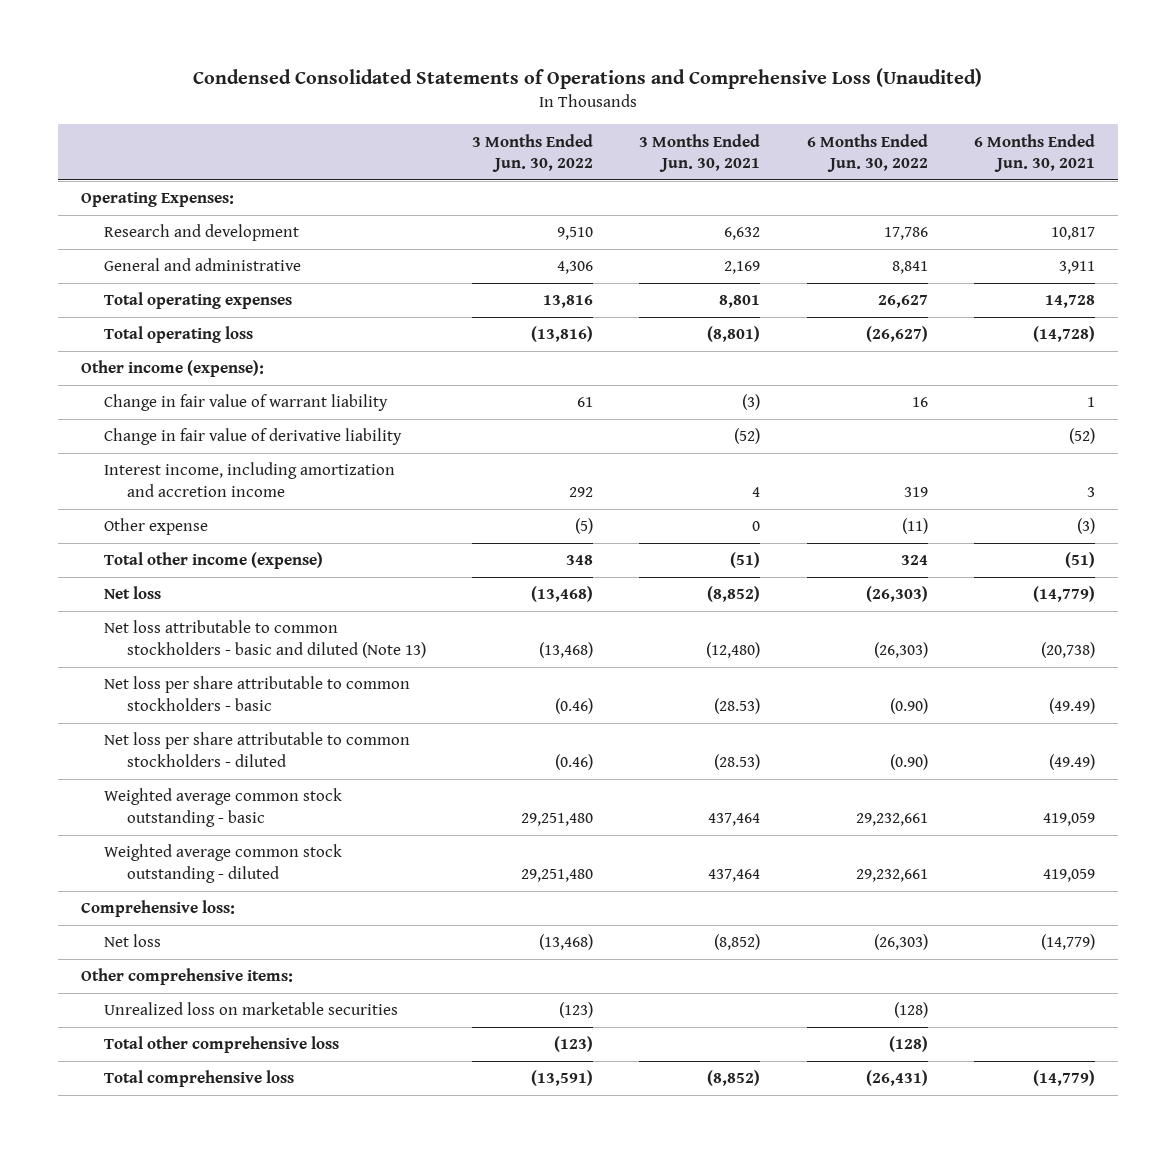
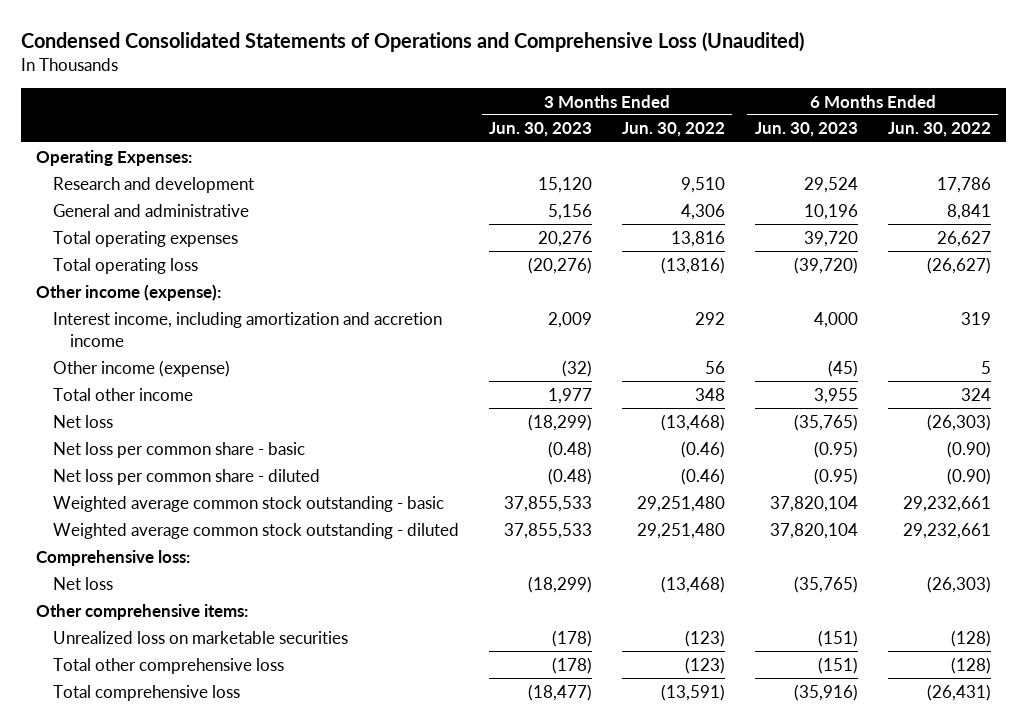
- | 3 Months Ended Jun. 30, 2022 | 3 Months Ended Jun. 30, 2021 | 6 Months Ended Jun. 30, 2022 | 6 Months Ended Jun. 30, 2021
+ | 3 Months Ended Jun. 30, 2023 | 3 Months Ended Jun. 30, 2022 | 6 Months Ended Jun. 30, 2023 | 6 Months Ended Jun. 30, 2022
- Change in fair value of warrant liability | 61 | (3) | 16 | 1
- Change in fair value of derivative liability | | (52) | | (52)
- Other expense | (5) | 0 | (11) | (3)
- Total other income (expense) | 348 | (51) | 324 | (51)
+ Other income (expense) | (32) | 56 | (45) | 5
+ Total other income | 1,977 | 348 | 3,955 | 324
- Net loss attributable to common stockholders - basic and diluted (Note 13) | (13,468) | (12,480) | (26,303) | (20,738)
- Net loss per share attributable to common stockholders - basic | (0.46) | (28.53) | (0.90) | (49.49)
- Net loss per share attributable to common stockholders - diluted | (0.46) | (28.53) | (0.90) | (49.49)
+ Net loss per common share - basic | (0.48) | (0.46) | (0.95) | (0.90)
+ Net loss per common share - diluted | (0.48) | (0.46) | (0.95) | (0.90)

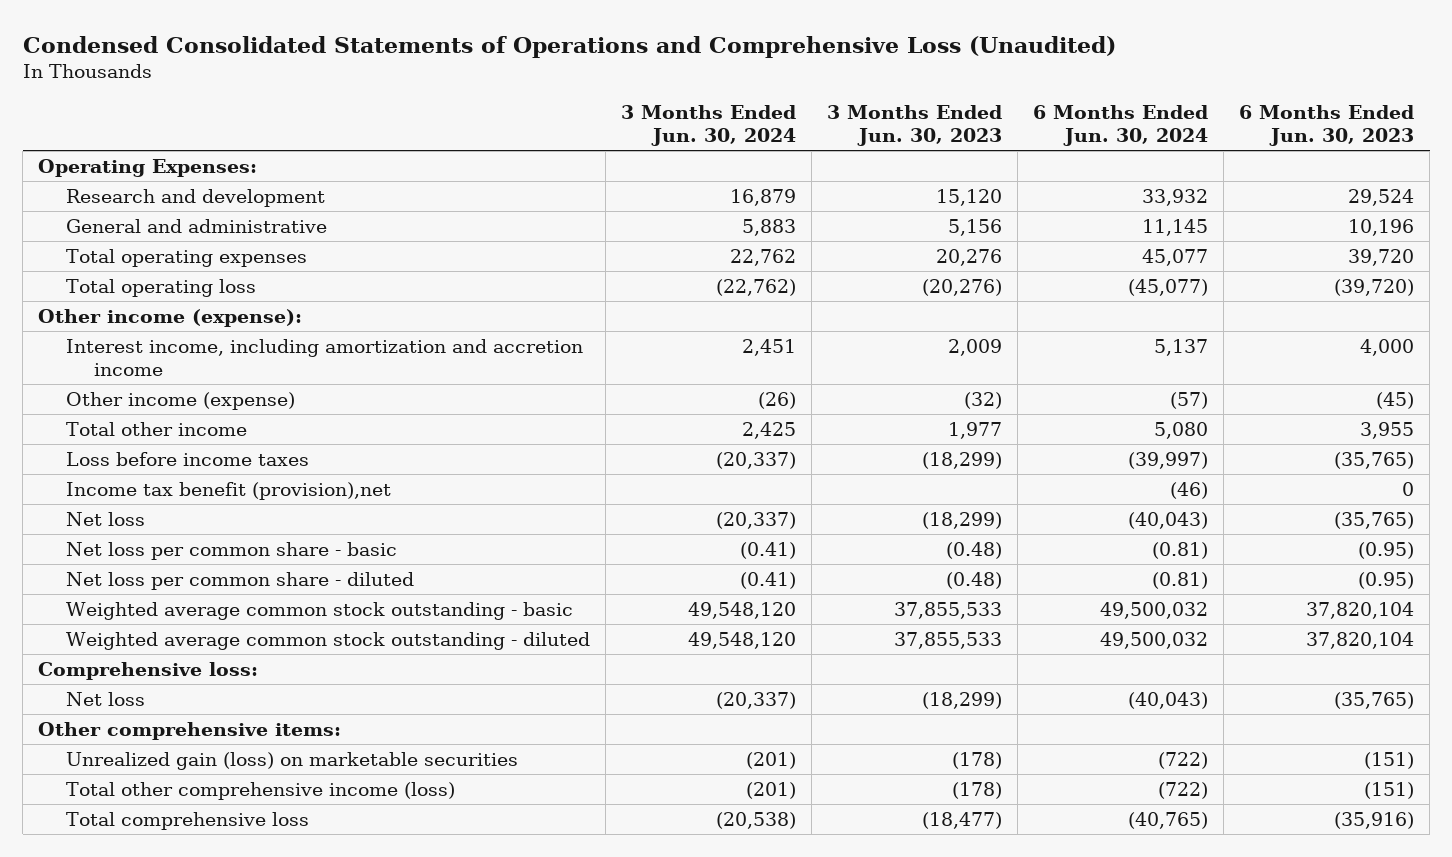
- | 3 Months Ended Jun. 30, 2023 | 3 Months Ended Jun. 30, 2022 | 6 Months Ended Jun. 30, 2023 | 6 Months Ended Jun. 30, 2022
+ | 3 Months Ended Jun. 30, 2024 | 3 Months Ended Jun. 30, 2023 | 6 Months Ended Jun. 30, 2024 | 6 Months Ended Jun. 30, 2023
+ Loss before income taxes | (20,337) | (18,299) | (39,997) | (35,765)
+ Income tax benefit (provision),net | | | (46) | 0
- Unrealized loss on marketable securities | (178) | (123) | (151) | (128)
- Total other comprehensive loss | (178) | (123) | (151) | (128)
+ Unrealized gain (loss) on marketable securities | (201) | (178) | (722) | (151)
+ Total other comprehensive income (loss) | (201) | (178) | (722) | (151)

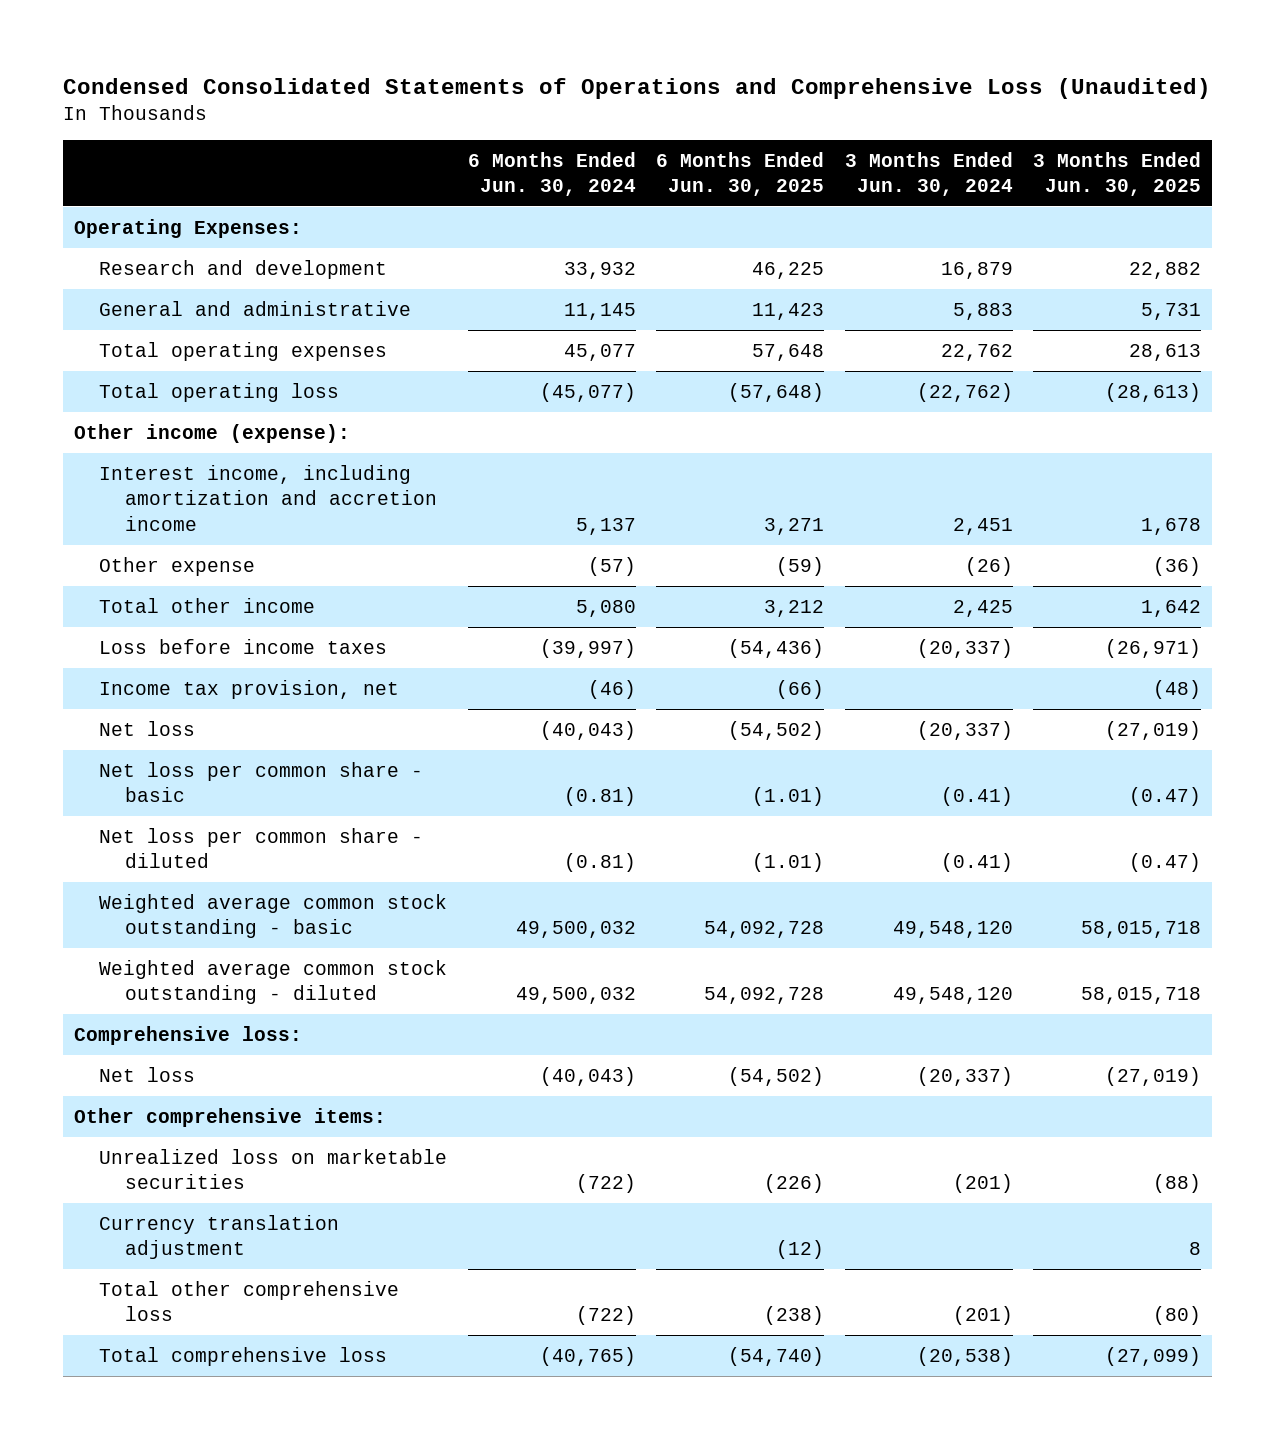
- | 3 Months Ended Jun. 30, 2024 | 3 Months Ended Jun. 30, 2023 | 6 Months Ended Jun. 30, 2024 | 6 Months Ended Jun. 30, 2023
+ | 6 Months Ended Jun. 30, 2024 | 6 Months Ended Jun. 30, 2025 | 3 Months Ended Jun. 30, 2024 | 3 Months Ended Jun. 30, 2025
- Other income (expense) | (26) | (32) | (57) | (45)
+ Other expense | (57) | (59) | (26) | (36)
- Income tax benefit (provision),net | | | (46) | 0
+ Income tax provision, net | (46) | (66) | | (48)
- Unrealized gain (loss) on marketable securities | (201) | (178) | (722) | (151)
- Total other comprehensive income (loss) | (201) | (178) | (722) | (151)
+ Unrealized loss on marketable securities | (722) | (226) | (201) | (88)
+ Currency translation adjustment | | (12) | | 8
+ Total other comprehensive loss | (722) | (238) | (201) | (80)

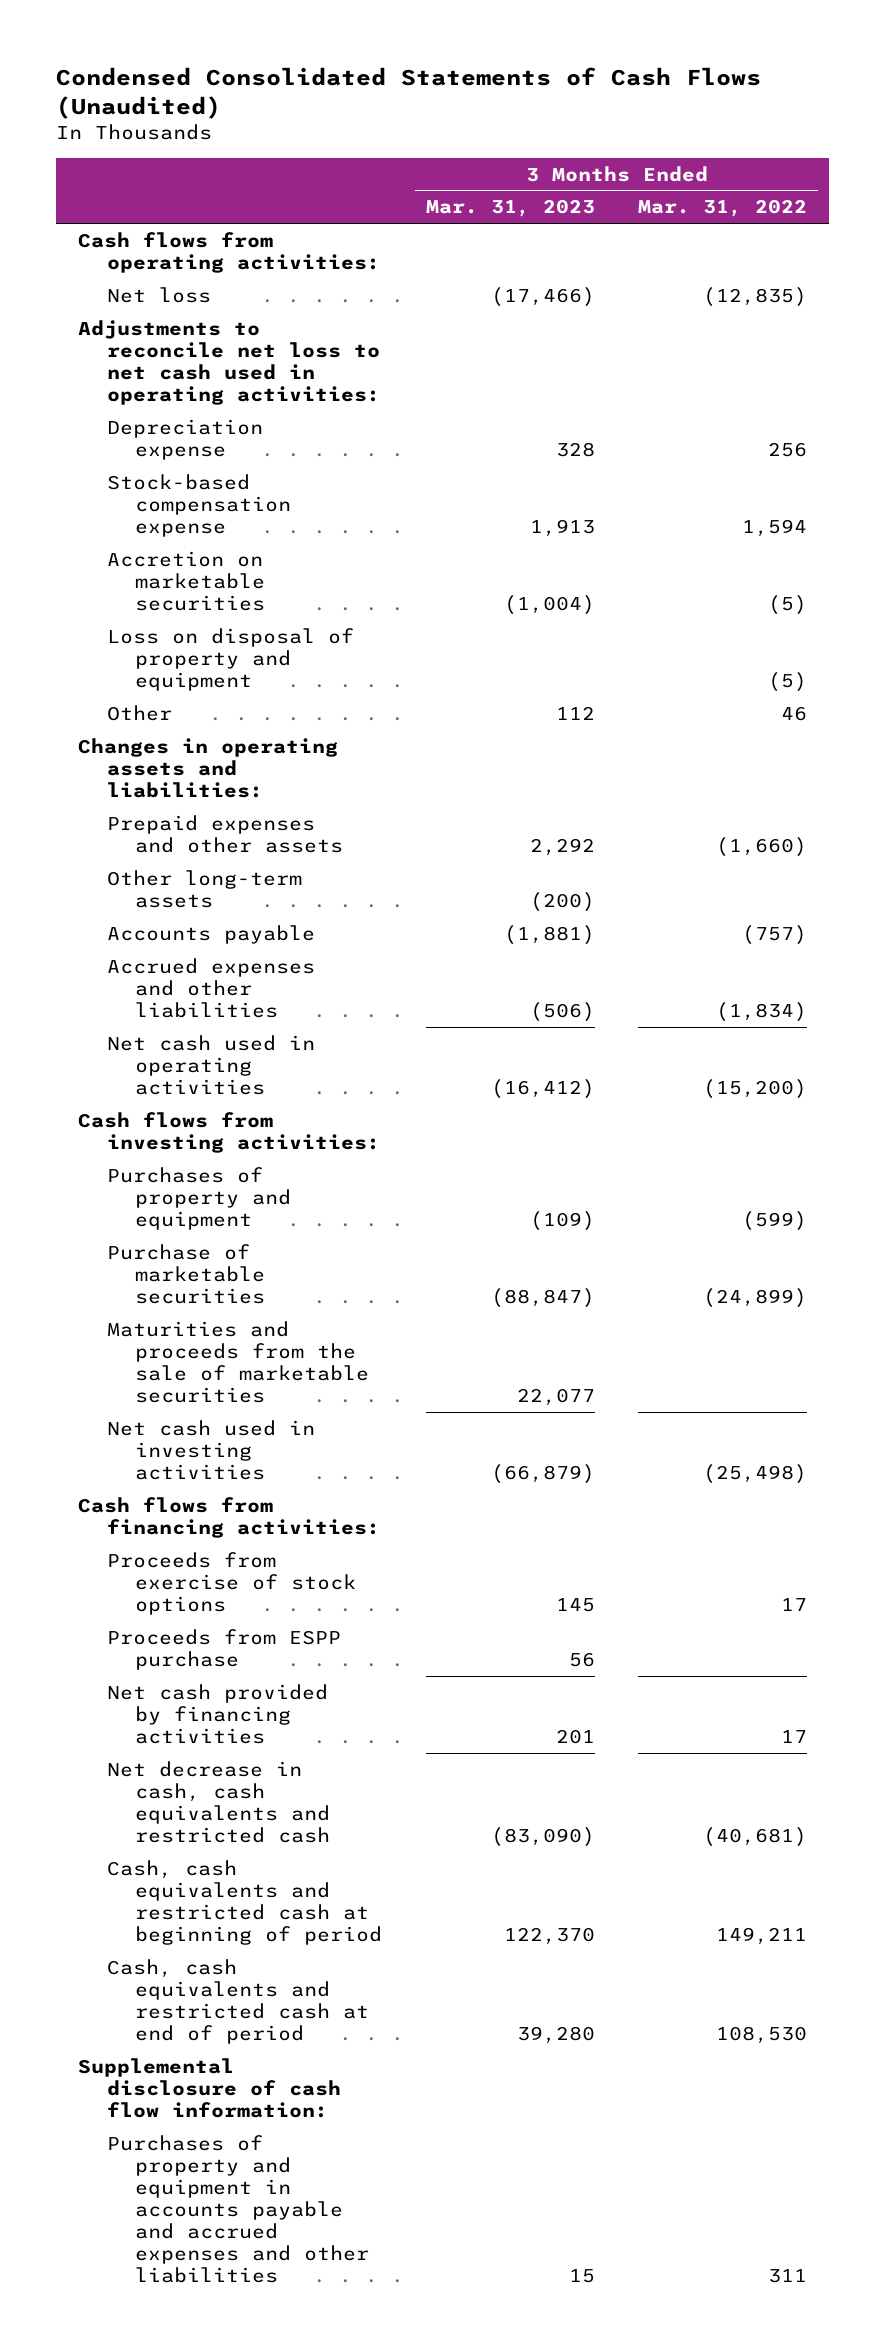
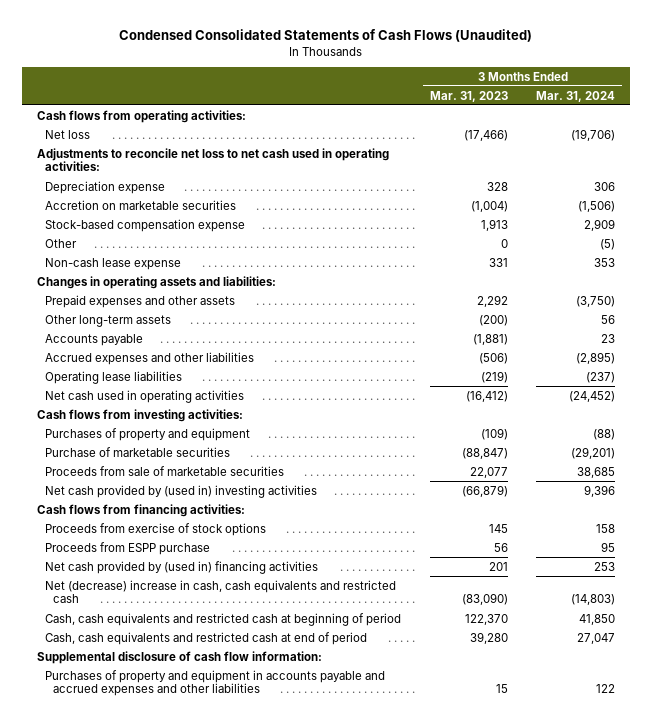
- | 3 Months Ended Mar. 31, 2023 | 3 Months Ended Mar. 31, 2022
+ | 3 Months Ended Mar. 31, 2023 | 3 Months Ended Mar. 31, 2024
- Loss on disposal of property and equipment | | (5)
- Other | 112 | 46
moved down: Stock-based compensation expense | 1,913 | 2,909
+ Other | 0 | (5)
+ Non-cash lease expense | 331 | 353
+ Operating lease liabilities | (219) | (237)
- Maturities and proceeds from the sale of marketable securities | 22,077 |
- Net cash used in investing activities | (66,879) | (25,498)
+ Proceeds from sale of marketable securities | 22,077 | 38,685
+ Net cash provided by (used in) investing activities | (66,879) | 9,396
- Net cash provided by financing activities | 201 | 17
- Net decrease in cash, cash equivalents and restricted cash | (83,090) | (40,681)
+ Net cash provided by (used in) financing activities | 201 | 253
+ Net (decrease) increase in cash, cash equivalents and restricted cash | (83,090) | (14,803)

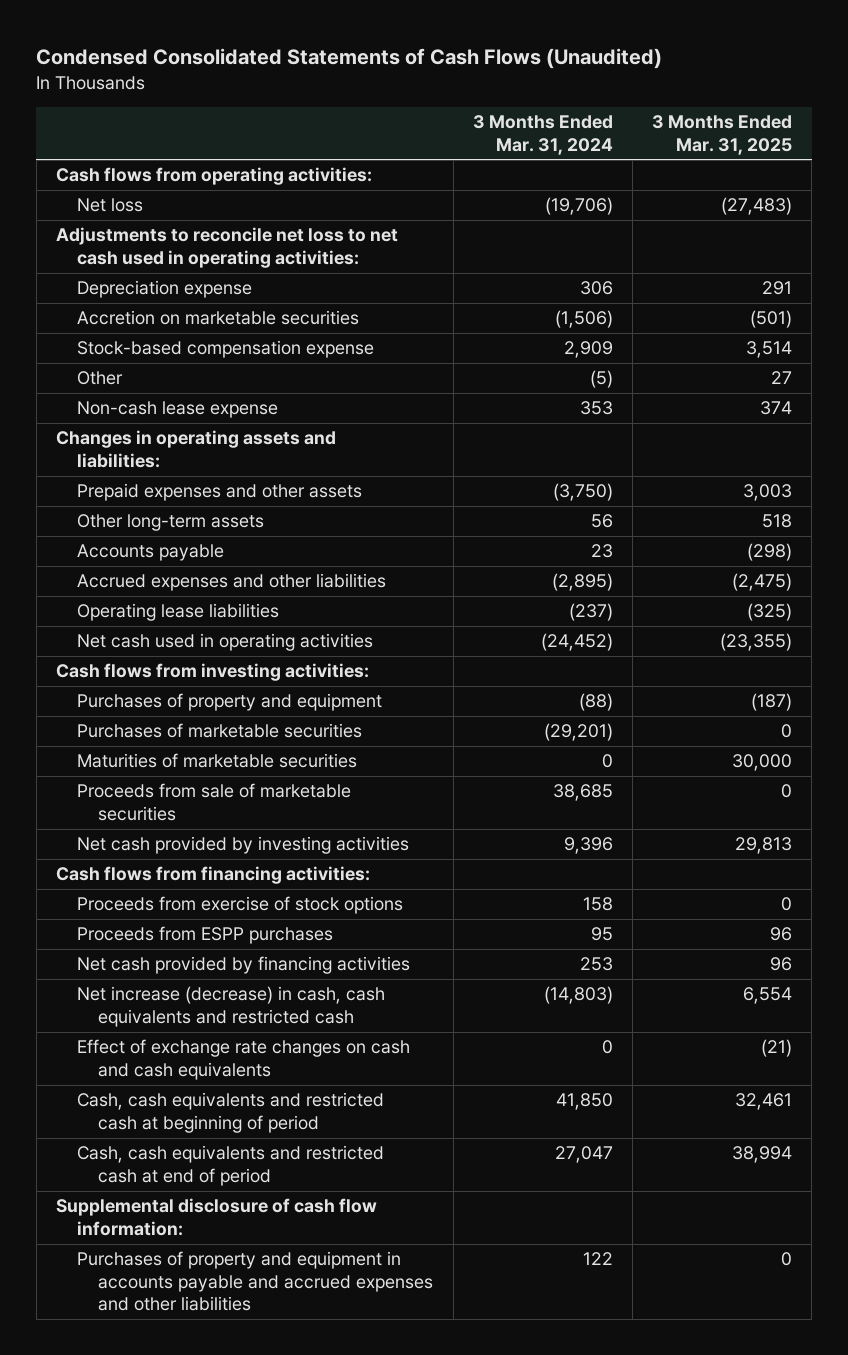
- | 3 Months Ended Mar. 31, 2023 | 3 Months Ended Mar. 31, 2024
+ | 3 Months Ended Mar. 31, 2024 | 3 Months Ended Mar. 31, 2025
- Purchase of marketable securities | (88,847) | (29,201)
+ Purchases of marketable securities | (29,201) | 0
+ Maturities of marketable securities | 0 | 30,000
- Net cash provided by (used in) investing activities | (66,879) | 9,396
+ Net cash provided by investing activities | 9,396 | 29,813
- Proceeds from ESPP purchase | 56 | 95
- Net cash provided by (used in) financing activities | 201 | 253
- Net (decrease) increase in cash, cash equivalents and restricted cash | (83,090) | (14,803)
+ Proceeds from ESPP purchases | 95 | 96
+ Net cash provided by financing activities | 253 | 96
+ Net increase (decrease) in cash, cash equivalents and restricted cash | (14,803) | 6,554
+ Effect of exchange rate changes on cash and cash equivalents | 0 | (21)

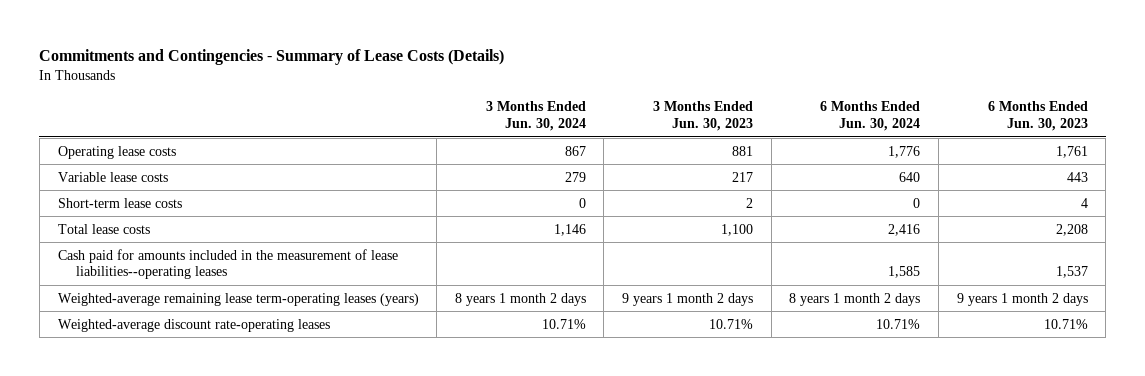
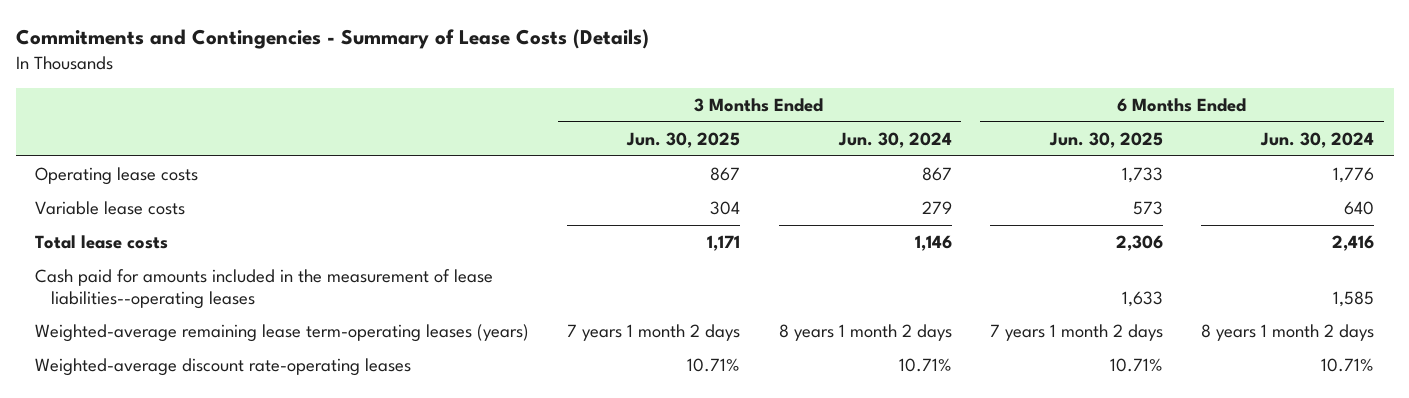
- | 3 Months Ended Jun. 30, 2024 | 3 Months Ended Jun. 30, 2023 | 6 Months Ended Jun. 30, 2024 | 6 Months Ended Jun. 30, 2023
+ | 3 Months Ended Jun. 30, 2025 | 3 Months Ended Jun. 30, 2024 | 6 Months Ended Jun. 30, 2025 | 6 Months Ended Jun. 30, 2024
- Short-term lease costs | 0 | 2 | 0 | 4

